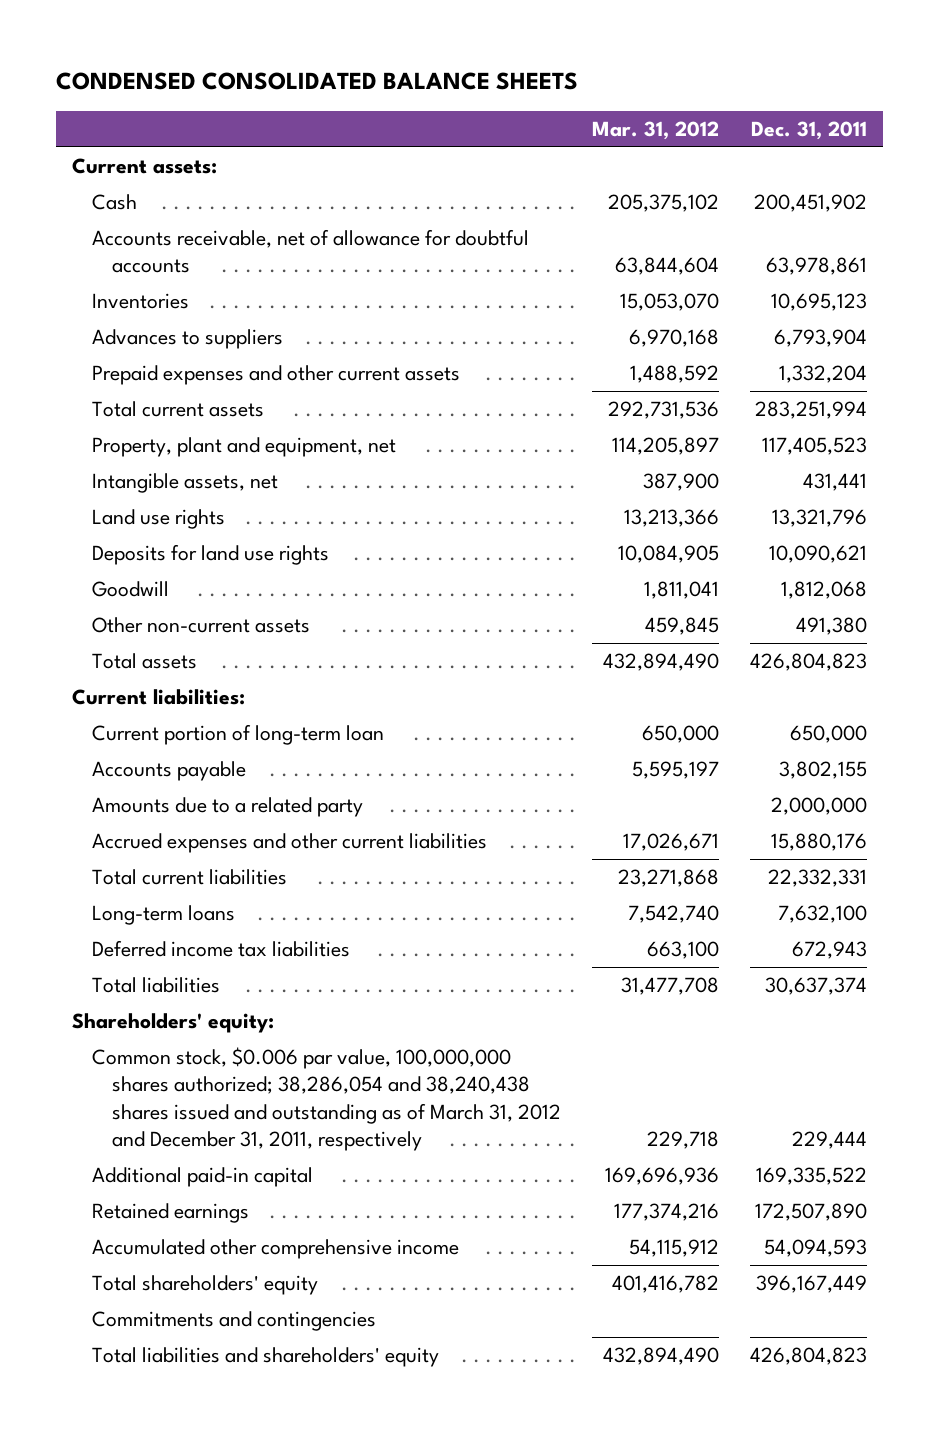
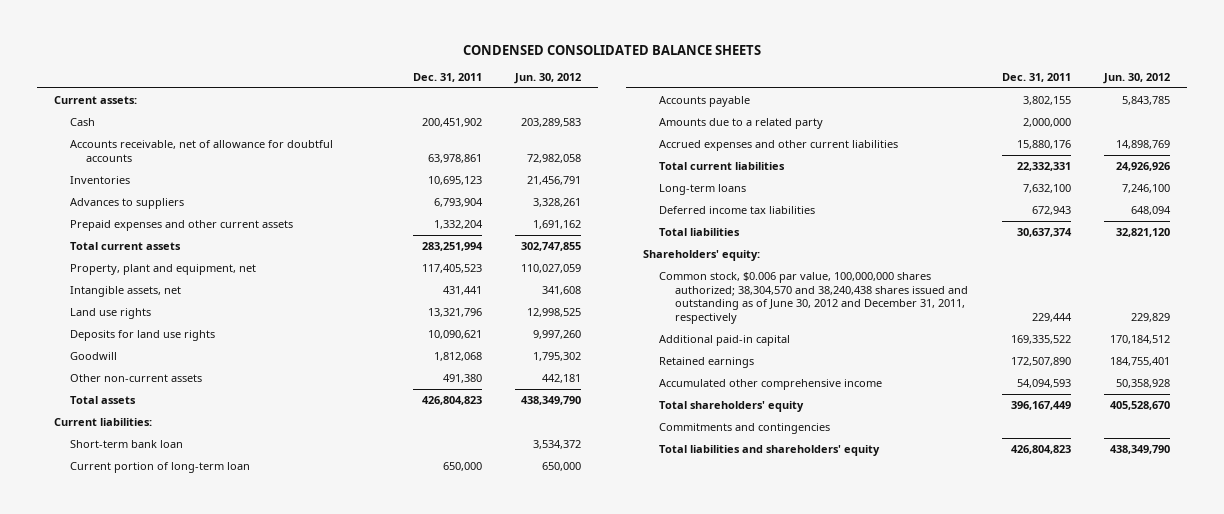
- | Mar. 31, 2012 | Dec. 31, 2011
+ | Dec. 31, 2011 | Jun. 30, 2012
+ Short-term bank loan | | 3,534,372
- Common stock, $0.006 par value, 100,000,000 shares authorized; 38,286,054 and 38,240,438 shares issued and outstanding as of March 31, 2012 and December 31, 2011, respectively | 229,718 | 229,444
+ Common stock, $0.006 par value, 100,000,000 shares authorized; 38,304,570 and 38,240,438 shares issued and outstanding as of June 30, 2012 and December 31, 2011, respectively | 229,444 | 229,829

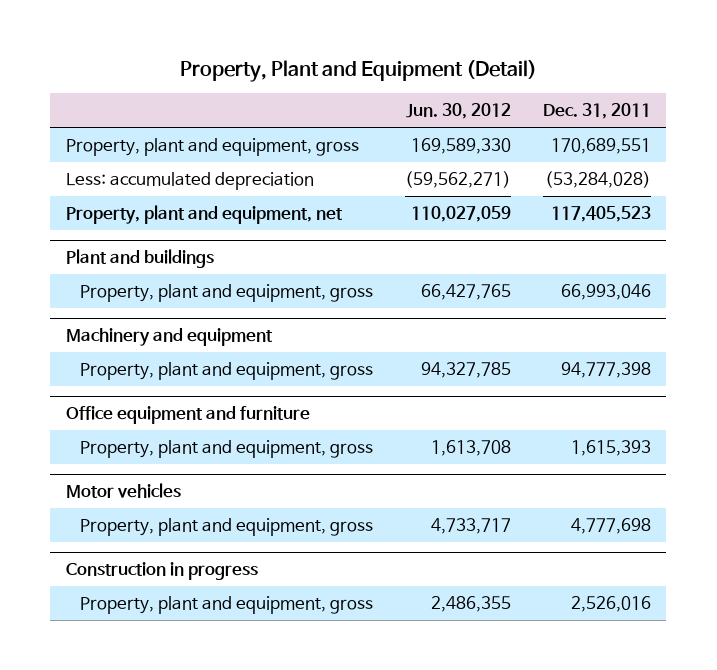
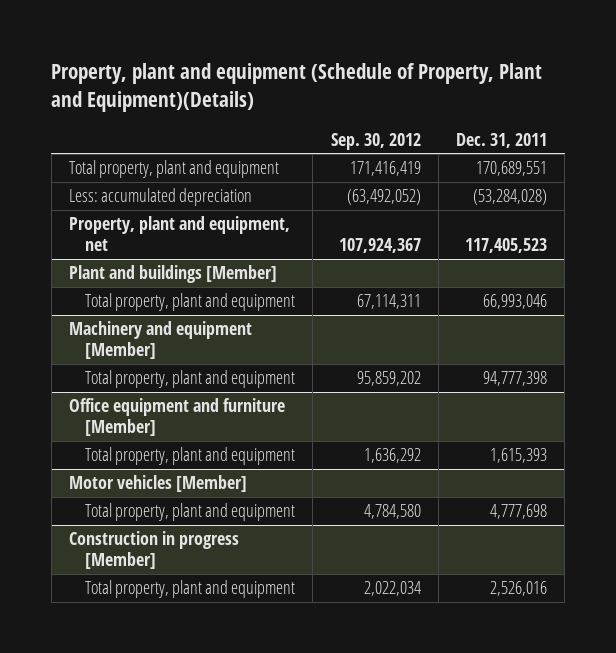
- Property, Plant and Equipment (Detail)
+ Property, plant and equipment (Schedule of Property, Plant and Equipment)(Details)
- | Jun. 30, 2012 | Dec. 31, 2011
+ | Sep. 30, 2012 | Dec. 31, 2011
- Property, plant and equipment, gross | 169,589,330 | 170,689,551
+ Total property, plant and equipment | 171,416,419 | 170,689,551
- Plant and buildings
- Property, plant and equipment, gross | 66,427,765 | 66,993,046
- Machinery and equipment
- Property, plant and equipment, gross | 94,327,785 | 94,777,398
- Office equipment and furniture
- Property, plant and equipment, gross | 1,613,708 | 1,615,393
- Motor vehicles
- Property, plant and equipment, gross | 4,733,717 | 4,777,698
- Construction in progress
- Property, plant and equipment, gross | 2,486,355 | 2,526,016
+ Plant and buildings [Member]
+ Total property, plant and equipment | 67,114,311 | 66,993,046
+ Machinery and equipment [Member]
+ Total property, plant and equipment | 95,859,202 | 94,777,398
+ Office equipment and furniture [Member]
+ Total property, plant and equipment | 1,636,292 | 1,615,393
+ Motor vehicles [Member]
+ Total property, plant and equipment | 4,784,580 | 4,777,698
+ Construction in progress [Member]
+ Total property, plant and equipment | 2,022,034 | 2,526,016

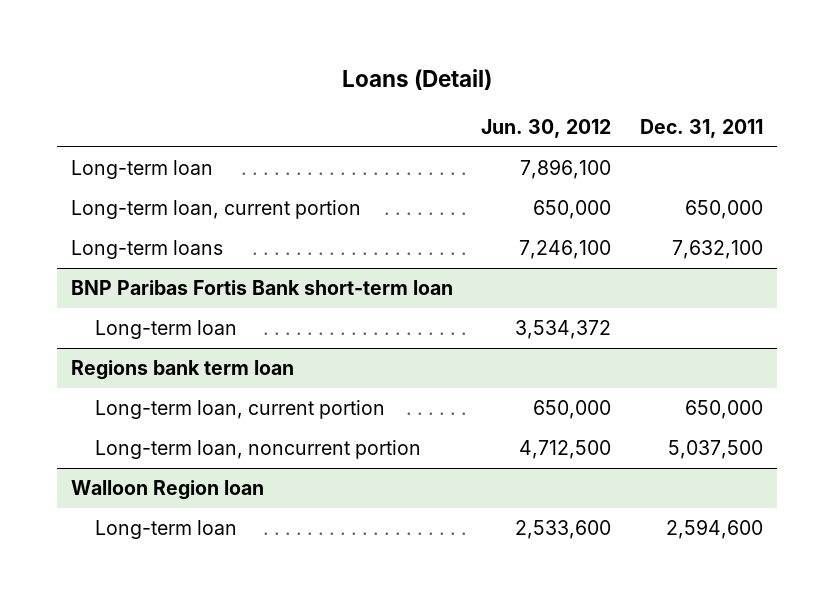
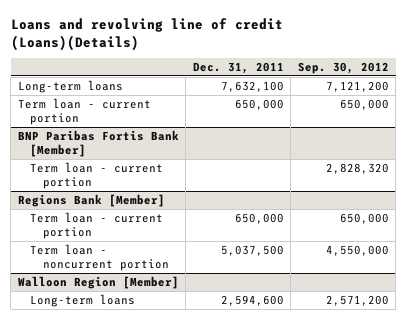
- Loans (Detail)
+ Loans and revolving line of credit (Loans)(Details)
- | Jun. 30, 2012 | Dec. 31, 2011
+ | Dec. 31, 2011 | Sep. 30, 2012
- Long-term loan | 7,896,100 |
- Long-term loan, current portion | 650,000 | 650,000
- BNP Paribas Fortis Bank short-term loan
- Long-term loan | 3,534,372 |
- Regions bank term loan
- Long-term loan, current portion | 650,000 | 650,000
- Long-term loan, noncurrent portion | 4,712,500 | 5,037,500
- Walloon Region loan
- Long-term loan | 2,533,600 | 2,594,600
+ Term loan - current portion | 650,000 | 650,000
+ BNP Paribas Fortis Bank [Member]
+ Term loan - current portion | | 2,828,320
+ Regions Bank [Member]
+ Term loan - current portion | 650,000 | 650,000
+ Term loan - noncurrent portion | 5,037,500 | 4,550,000
+ Walloon Region [Member]
+ Long-term loans | 2,594,600 | 2,571,200

